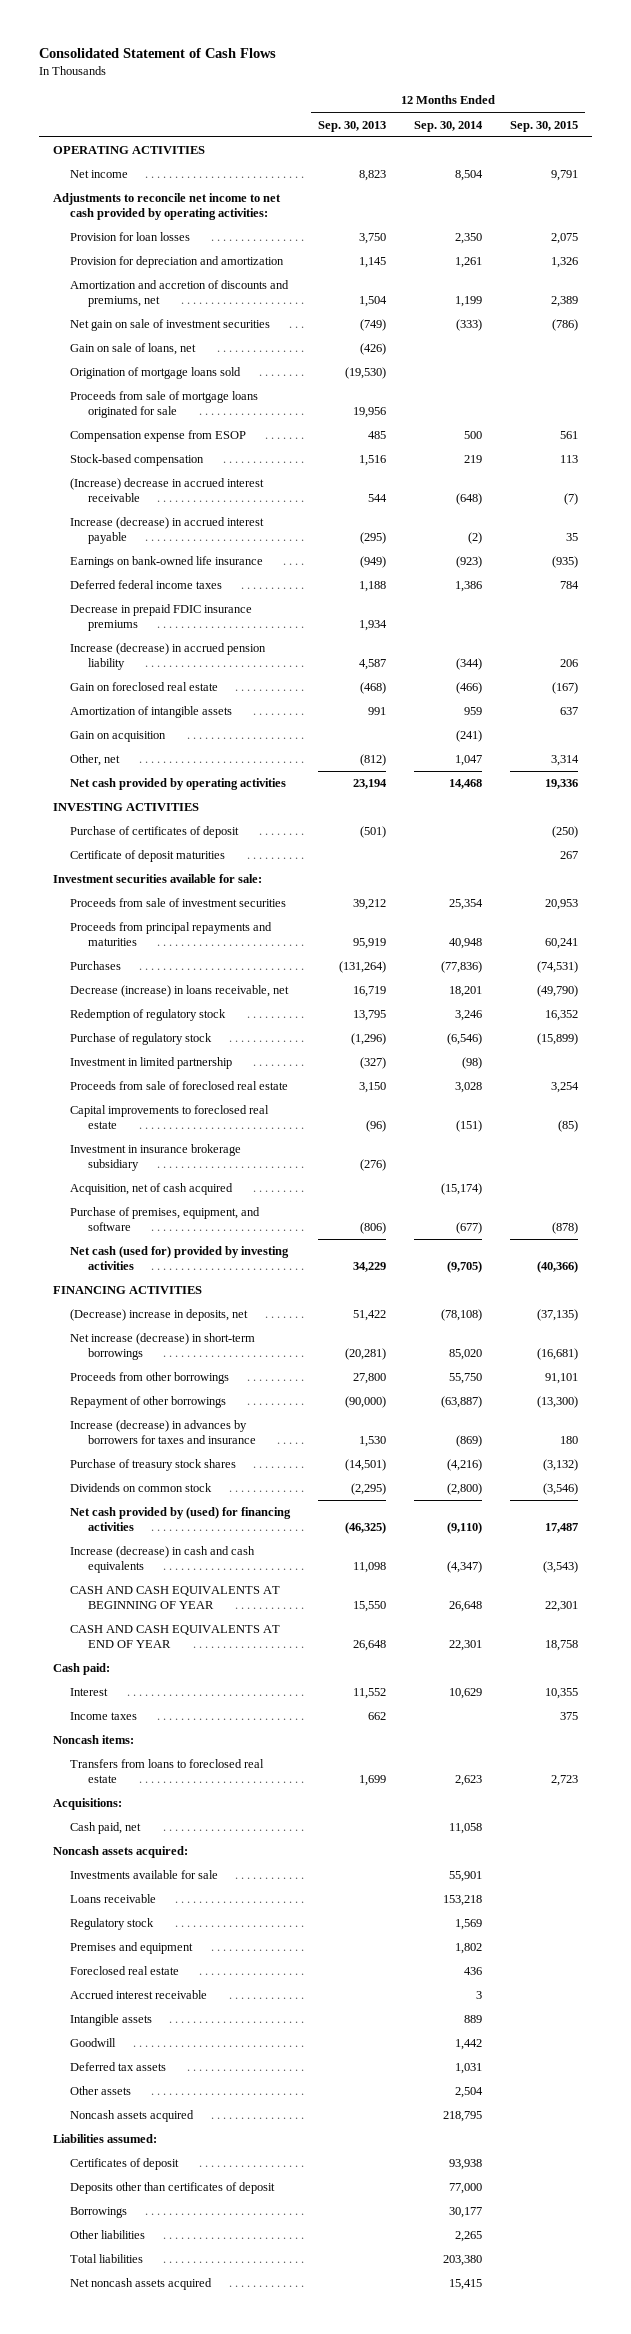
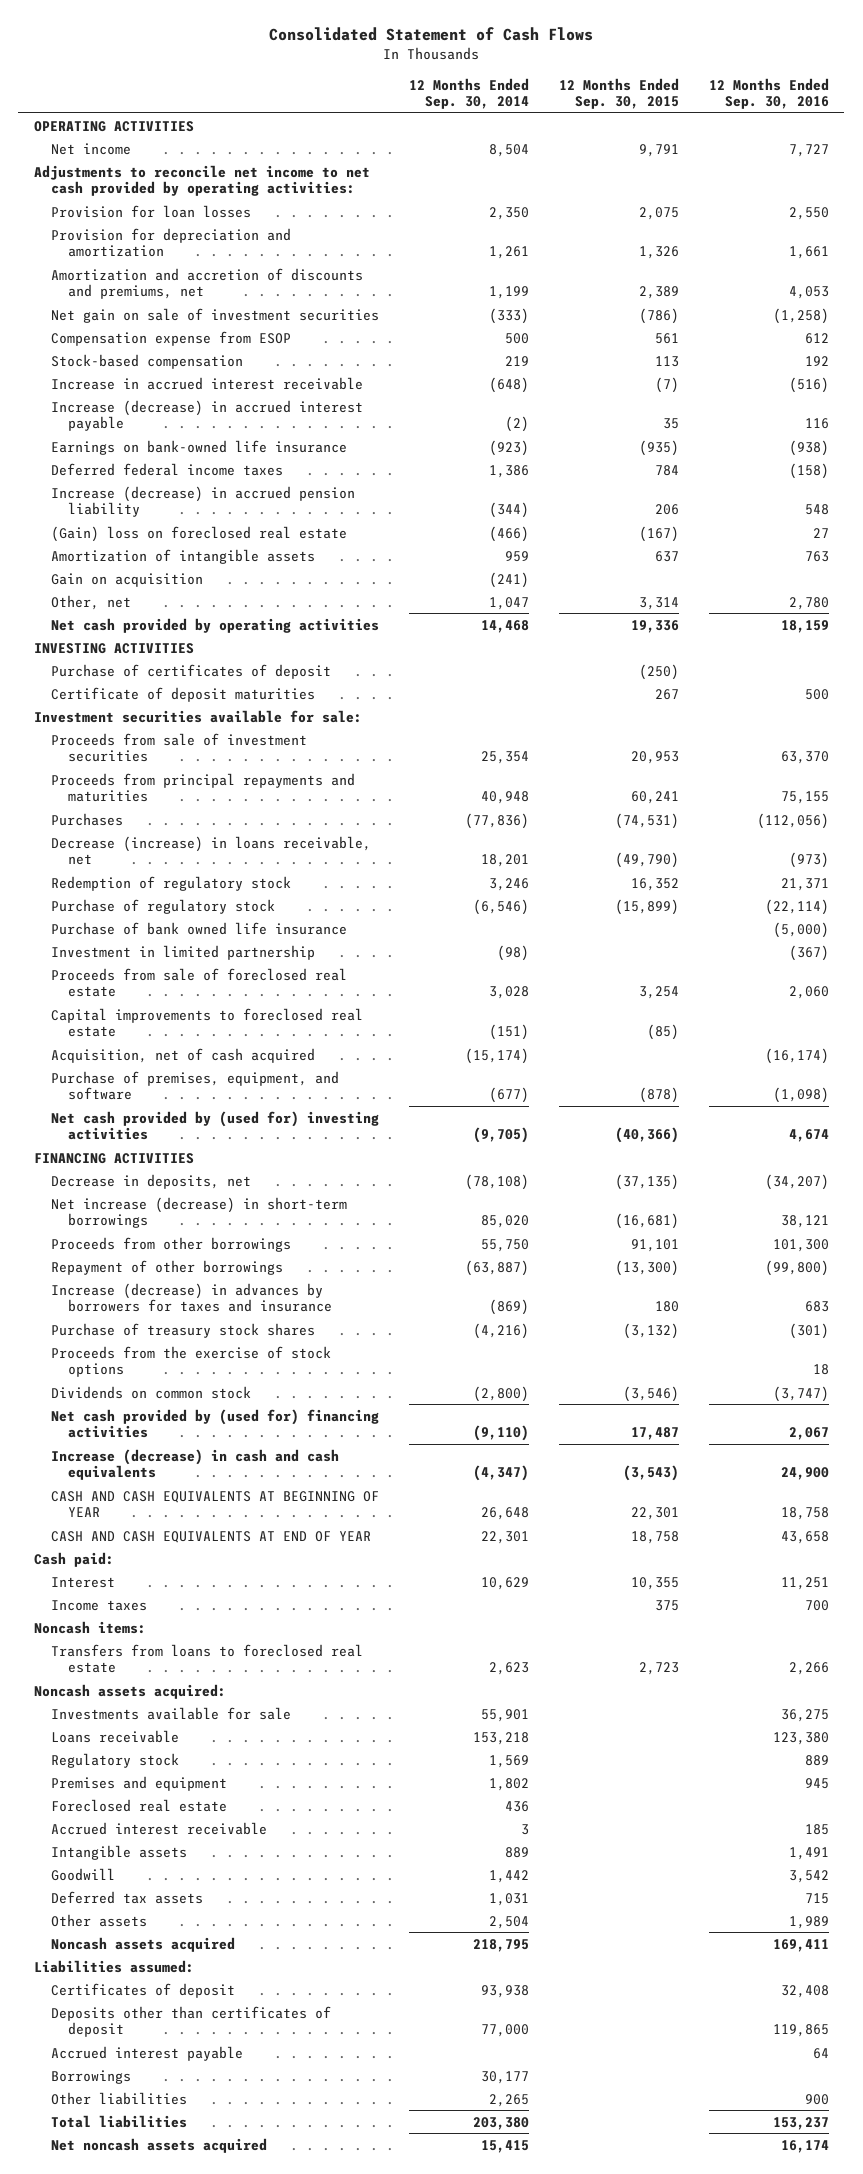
- | 12 Months Ended Sep. 30, 2013 | 12 Months Ended Sep. 30, 2014 | 12 Months Ended Sep. 30, 2015
+ | 12 Months Ended Sep. 30, 2014 | 12 Months Ended Sep. 30, 2015 | 12 Months Ended Sep. 30, 2016
- Gain on sale of loans, net | (426) | |
- Origination of mortgage loans sold | (19,530) | |
- Proceeds from sale of mortgage loans originated for sale | 19,956 | |
- (Increase) decrease in accrued interest receivable | 544 | (648) | (7)
+ Increase in accrued interest receivable | (648) | (7) | (516)
- Decrease in prepaid FDIC insurance premiums | 1,934 | |
- Gain on foreclosed real estate | (468) | (466) | (167)
+ (Gain) loss on foreclosed real estate | (466) | (167) | 27
+ Purchase of bank owned life insurance | | | (5,000)
- Investment in insurance brokerage subsidiary | (276) | |
- Net cash (used for) provided by investing activities | 34,229 | (9,705) | (40,366)
+ Net cash provided by (used for) investing activities | (9,705) | (40,366) | 4,674
- (Decrease) increase in deposits, net | 51,422 | (78,108) | (37,135)
+ Decrease in deposits, net | (78,108) | (37,135) | (34,207)
+ Proceeds from the exercise of stock options | | | 18
- Net cash provided by (used) for financing activities | (46,325) | (9,110) | 17,487
+ Net cash provided by (used for) financing activities | (9,110) | 17,487 | 2,067
- Acquisitions:
- Cash paid, net | | 11,058 |
+ Accrued interest payable | | | 64

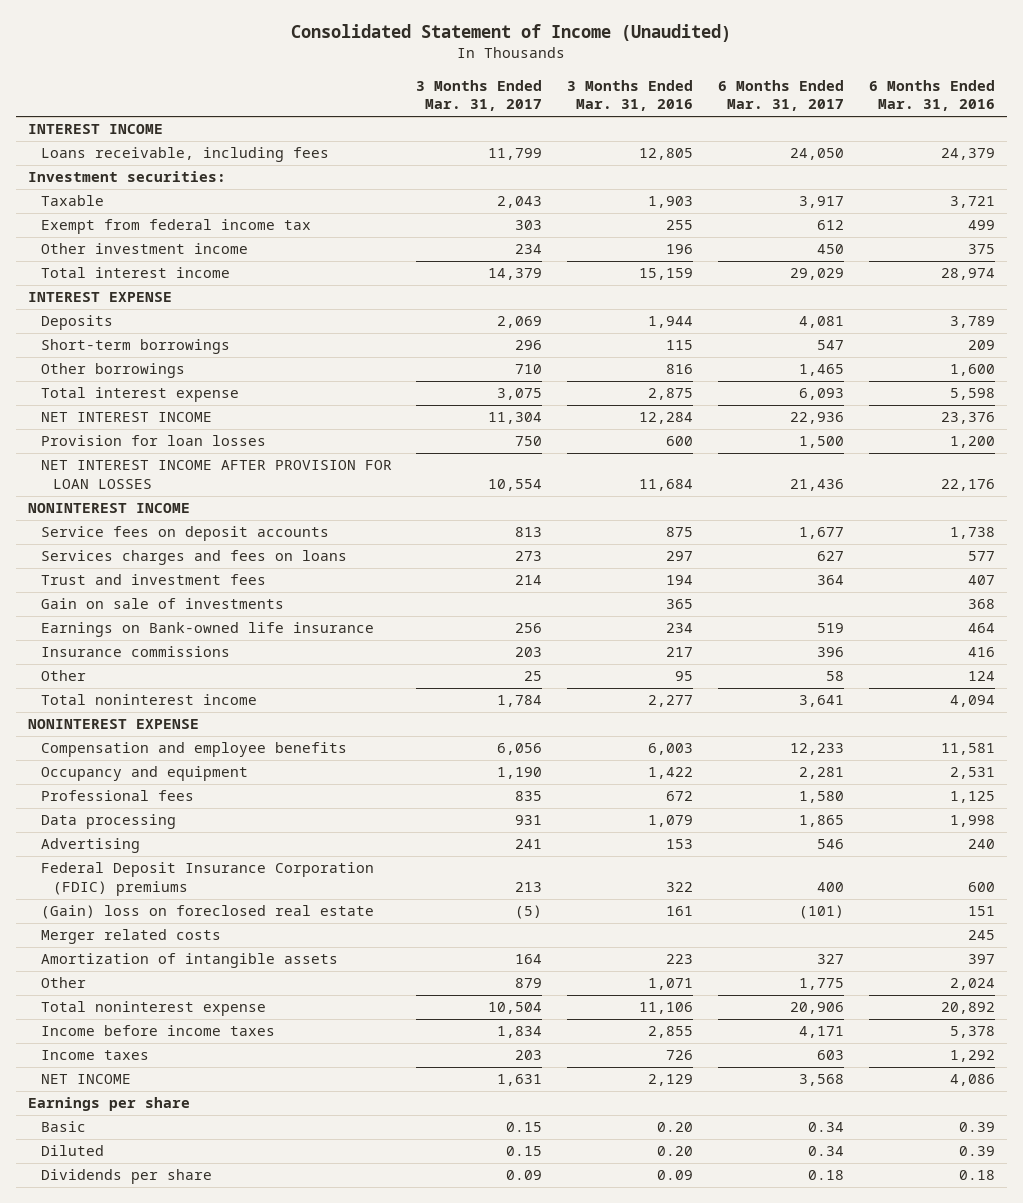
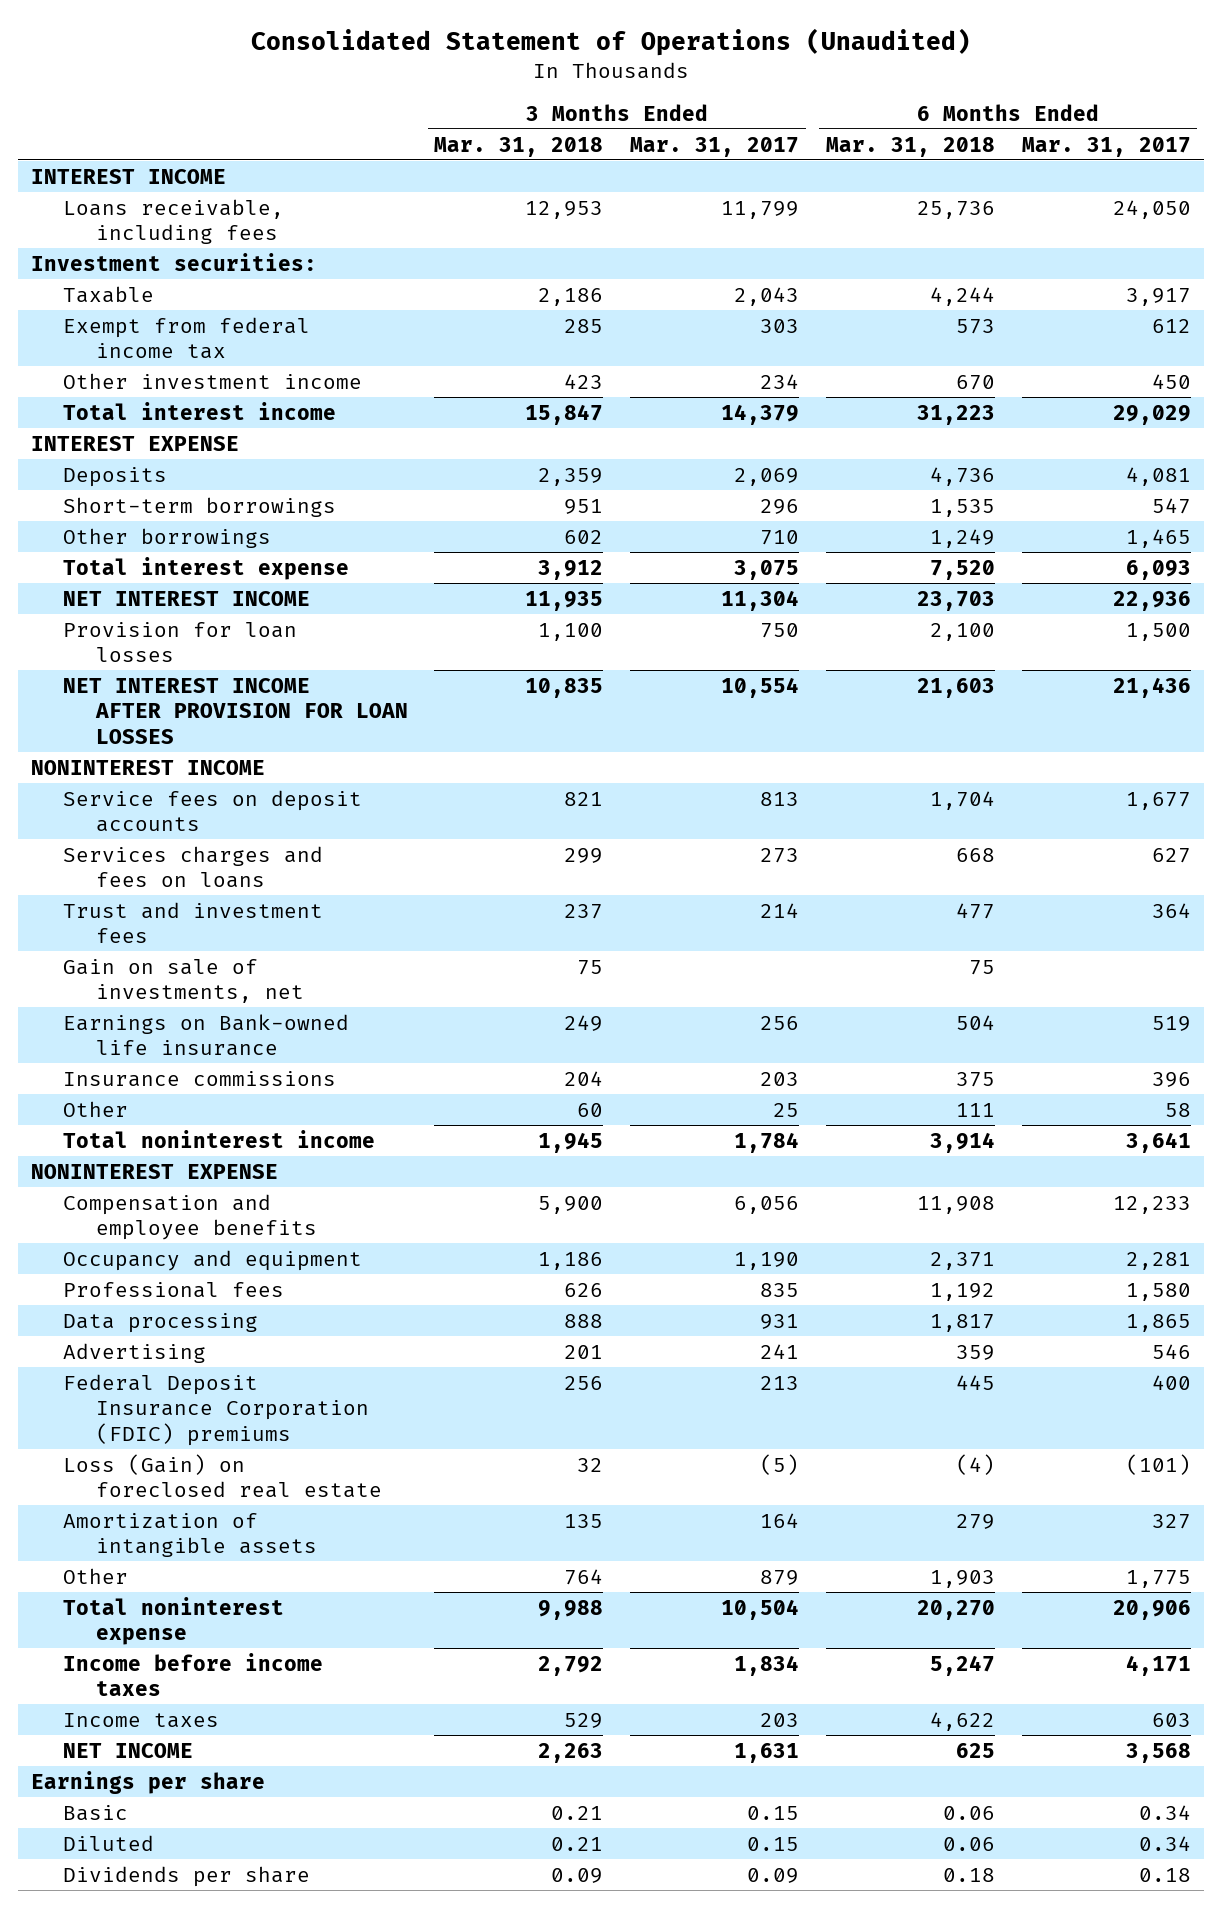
- Consolidated Statement of Income (Unaudited)
+ Consolidated Statement of Operations (Unaudited)
- | 3 Months Ended Mar. 31, 2017 | 3 Months Ended Mar. 31, 2016 | 6 Months Ended Mar. 31, 2017 | 6 Months Ended Mar. 31, 2016
+ | 3 Months Ended Mar. 31, 2018 | 3 Months Ended Mar. 31, 2017 | 6 Months Ended Mar. 31, 2018 | 6 Months Ended Mar. 31, 2017
- Gain on sale of investments | | 365 | | 368
+ Gain on sale of investments, net | 75 | | 75 |
- (Gain) loss on foreclosed real estate | (5) | 161 | (101) | 151
- Merger related costs | | | | 245
+ Loss (Gain) on foreclosed real estate | 32 | (5) | (4) | (101)

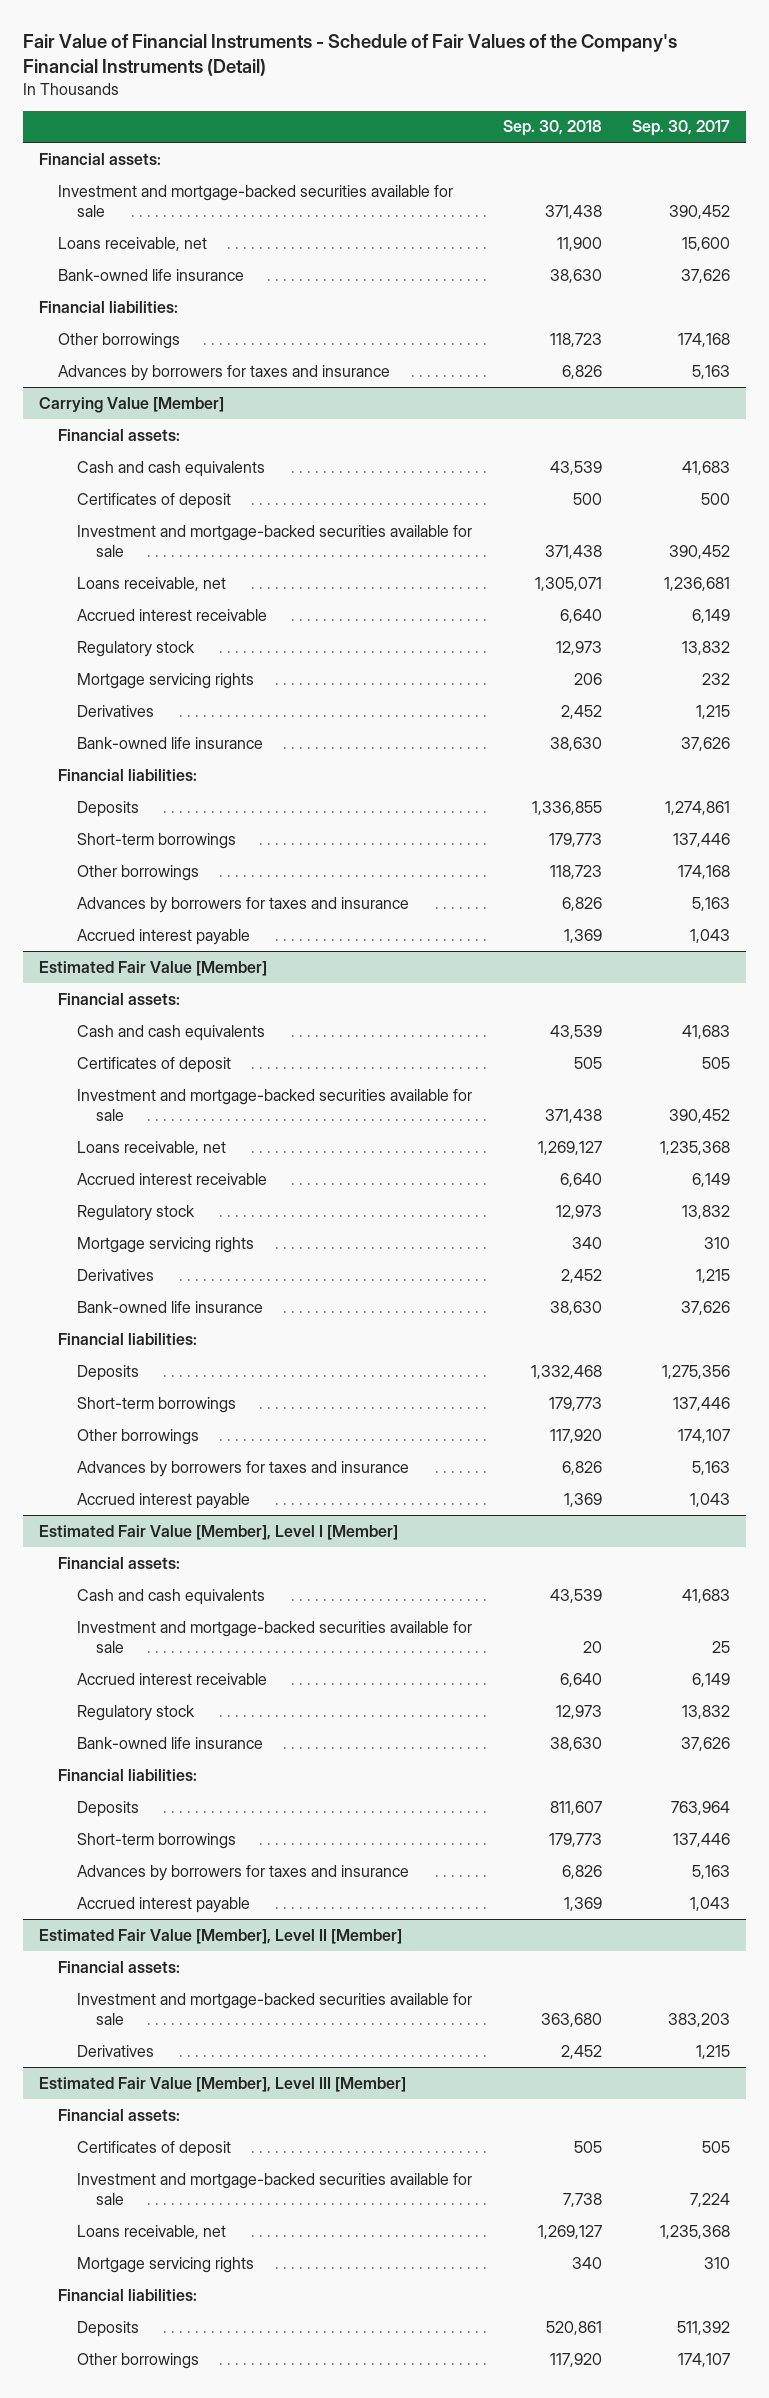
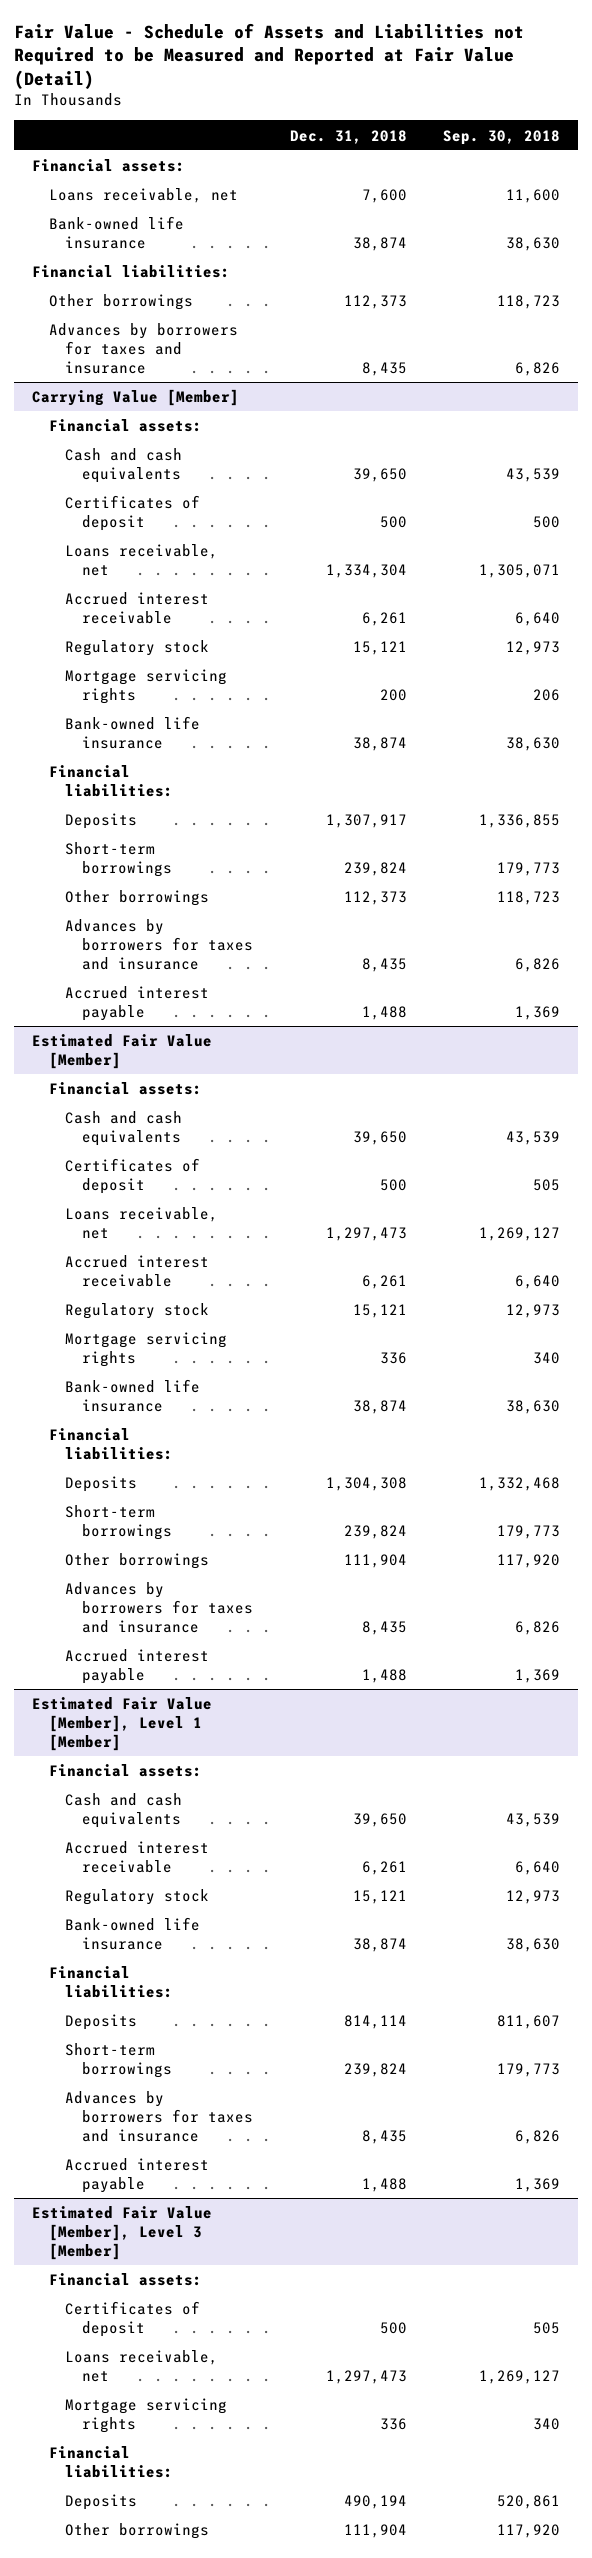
- Fair Value of Financial Instruments - Schedule of Fair Values of the Company's Financial Instruments (Detail)
+ Fair Value - Schedule of Assets and Liabilities not Required to be Measured and Reported at Fair Value (Detail)
- | Sep. 30, 2018 | Sep. 30, 2017
+ | Dec. 31, 2018 | Sep. 30, 2018
- Investment and mortgage-backed securities available for sale | 371,438 | 390,452
- Loans receivable, net | 11,900 | 15,600
+ Loans receivable, net | 7,600 | 11,600
@ Carrying Value [Member]
- Investment and mortgage-backed securities available for sale | 371,438 | 390,452
- Derivatives | 2,452 | 1,215
@ Estimated Fair Value [Member]
- Investment and mortgage-backed securities available for sale | 371,438 | 390,452
- Derivatives | 2,452 | 1,215
- Estimated Fair Value [Member], Level I [Member]
+ Estimated Fair Value [Member], Level 1 [Member]
- Investment and mortgage-backed securities available for sale | 20 | 25
- Estimated Fair Value [Member], Level II [Member]
- Financial assets:
- Investment and mortgage-backed securities available for sale | 363,680 | 383,203
- Derivatives | 2,452 | 1,215
- Estimated Fair Value [Member], Level III [Member]
+ Estimated Fair Value [Member], Level 3 [Member]
- Investment and mortgage-backed securities available for sale | 7,738 | 7,224

